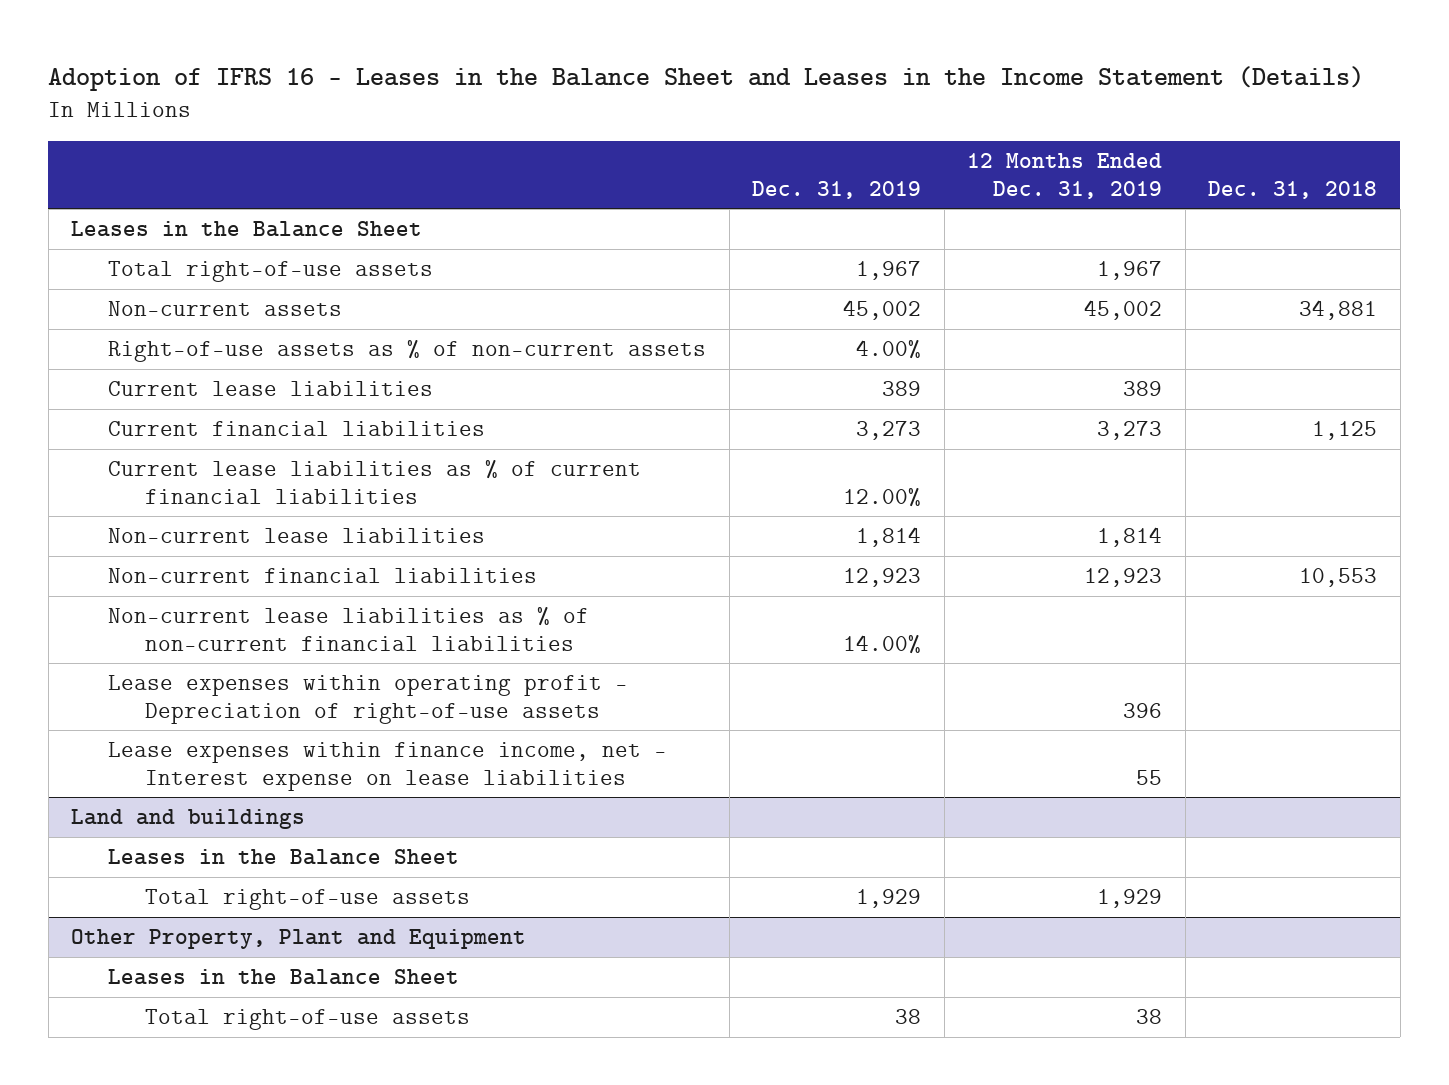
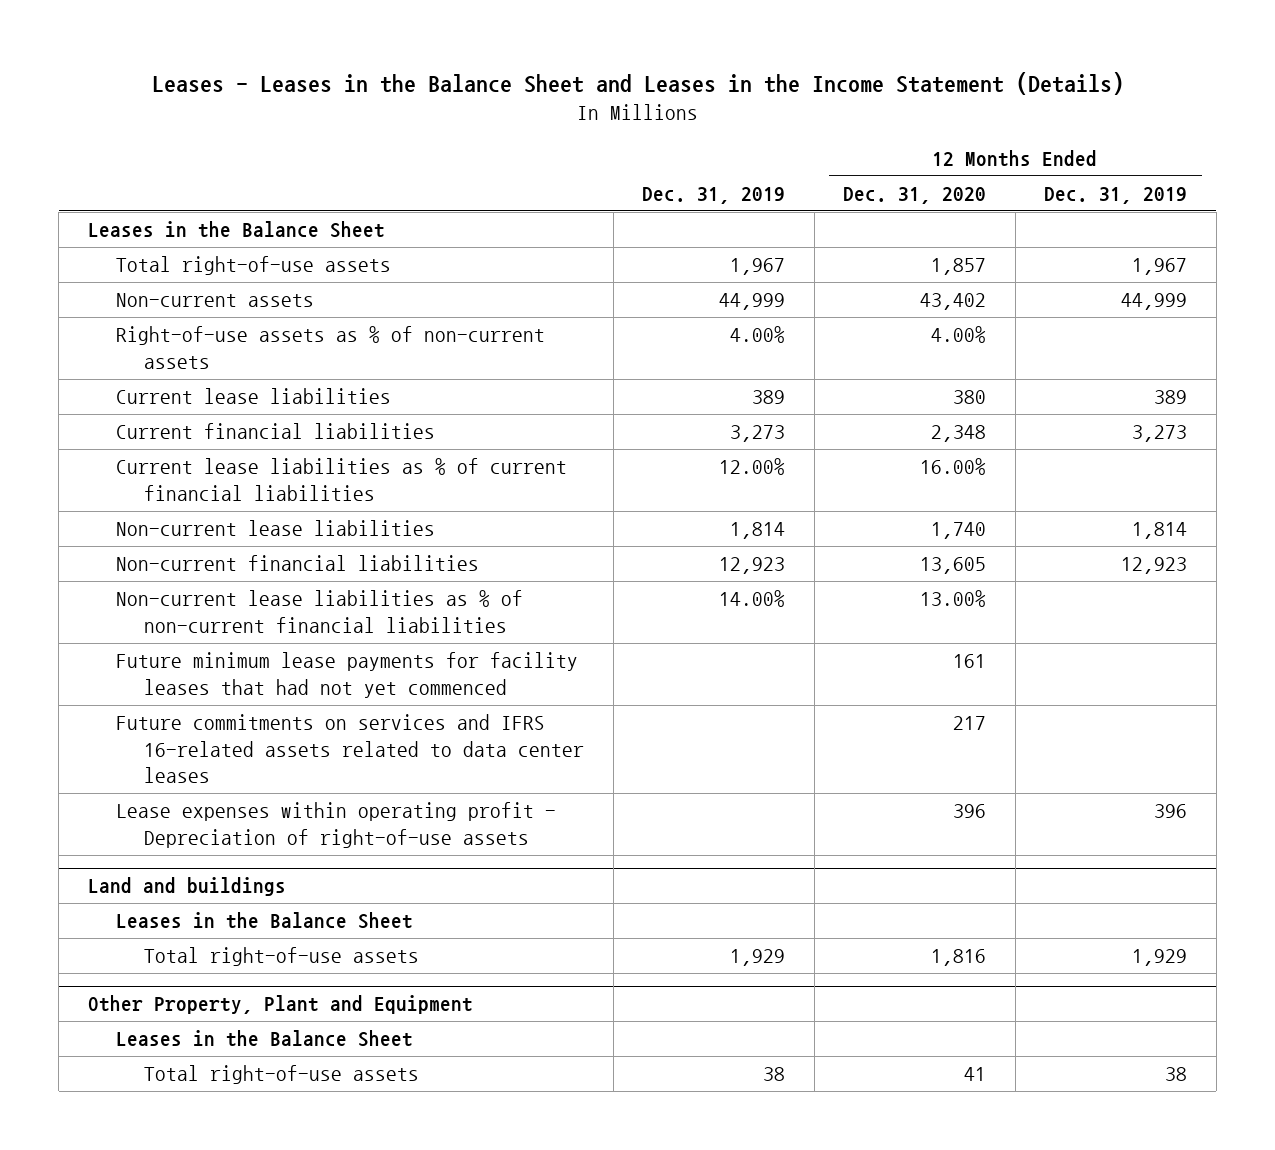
- Adoption of IFRS 16 - Leases in the Balance Sheet and Leases in the Income Statement (Details)
+ Leases - Leases in the Balance Sheet and Leases in the Income Statement (Details)
- | Dec. 31, 2019 | 12 Months Ended Dec. 31, 2019 | Dec. 31, 2018
+ | Dec. 31, 2019 | 12 Months Ended Dec. 31, 2020 | 12 Months Ended Dec. 31, 2019
- Non-current assets | 45,002 | 45,002 | 34,881
+ Non-current assets | 44,999 | 43,402 | 44,999
+ Future minimum lease payments for facility leases that had not yet commenced | | 161 |
+ Future commitments on services and IFRS 16-related assets related to data center leases | | 217 |
- Lease expenses within finance income, net - Interest expense on lease liabilities | | 55 |

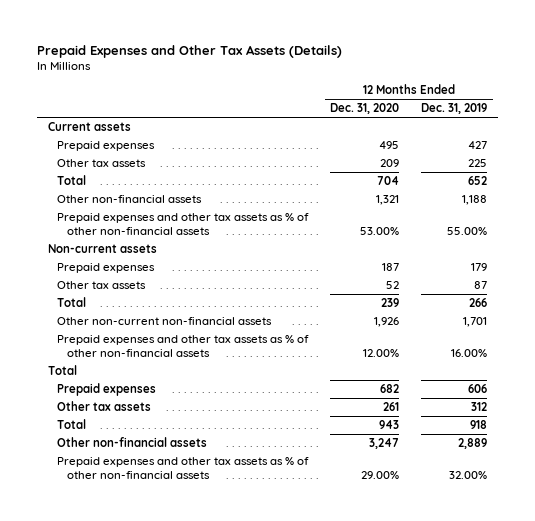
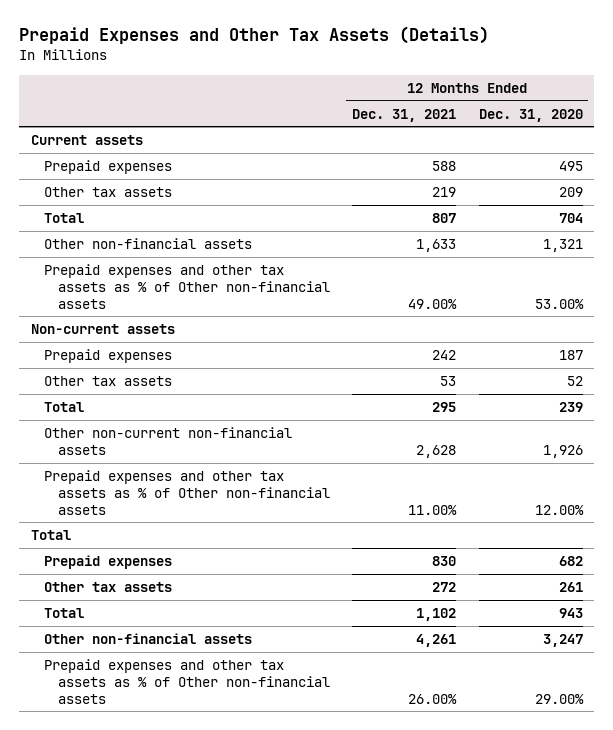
- | 12 Months Ended Dec. 31, 2020 | 12 Months Ended Dec. 31, 2019
+ | 12 Months Ended Dec. 31, 2021 | 12 Months Ended Dec. 31, 2020
- Prepaid expenses and other tax assets as % of other non-financial assets | 53.00% | 55.00%
+ Prepaid expenses and other tax assets as % of Other non-financial assets | 49.00% | 53.00%
- Prepaid expenses and other tax assets as % of other non-financial assets | 12.00% | 16.00%
+ Prepaid expenses and other tax assets as % of Other non-financial assets | 11.00% | 12.00%
- Prepaid expenses and other tax assets as % of other non-financial assets | 29.00% | 32.00%
+ Prepaid expenses and other tax assets as % of Other non-financial assets | 26.00% | 29.00%

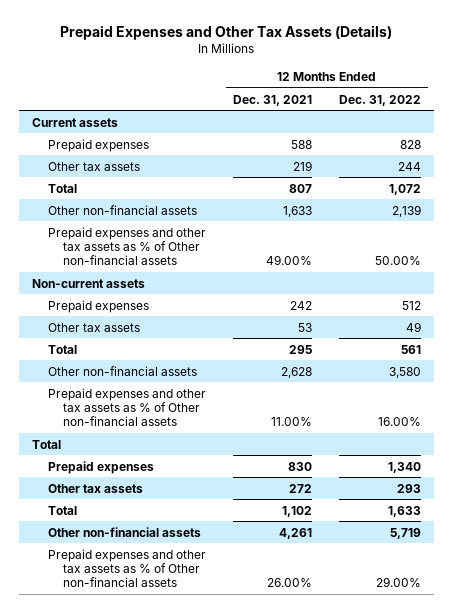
- | 12 Months Ended Dec. 31, 2021 | 12 Months Ended Dec. 31, 2020
+ | 12 Months Ended Dec. 31, 2021 | 12 Months Ended Dec. 31, 2022
- Other non-current non-financial assets | 2,628 | 1,926
+ Other non-financial assets | 2,628 | 3,580

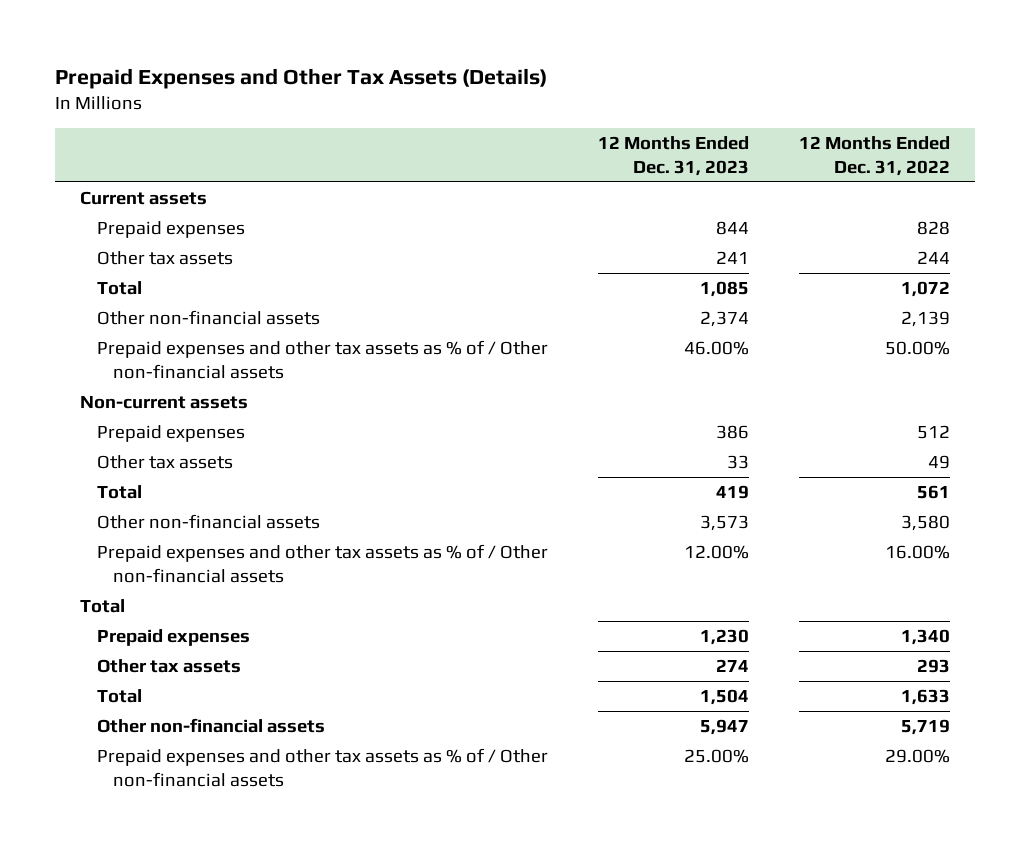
- | 12 Months Ended Dec. 31, 2021 | 12 Months Ended Dec. 31, 2022
+ | 12 Months Ended Dec. 31, 2023 | 12 Months Ended Dec. 31, 2022
- Prepaid expenses and other tax assets as % of Other non-financial assets | 49.00% | 50.00%
+ Prepaid expenses and other tax assets as % of / Other non-financial assets | 46.00% | 50.00%
- Prepaid expenses and other tax assets as % of Other non-financial assets | 11.00% | 16.00%
+ Prepaid expenses and other tax assets as % of / Other non-financial assets | 12.00% | 16.00%
- Prepaid expenses and other tax assets as % of Other non-financial assets | 26.00% | 29.00%
+ Prepaid expenses and other tax assets as % of / Other non-financial assets | 25.00% | 29.00%

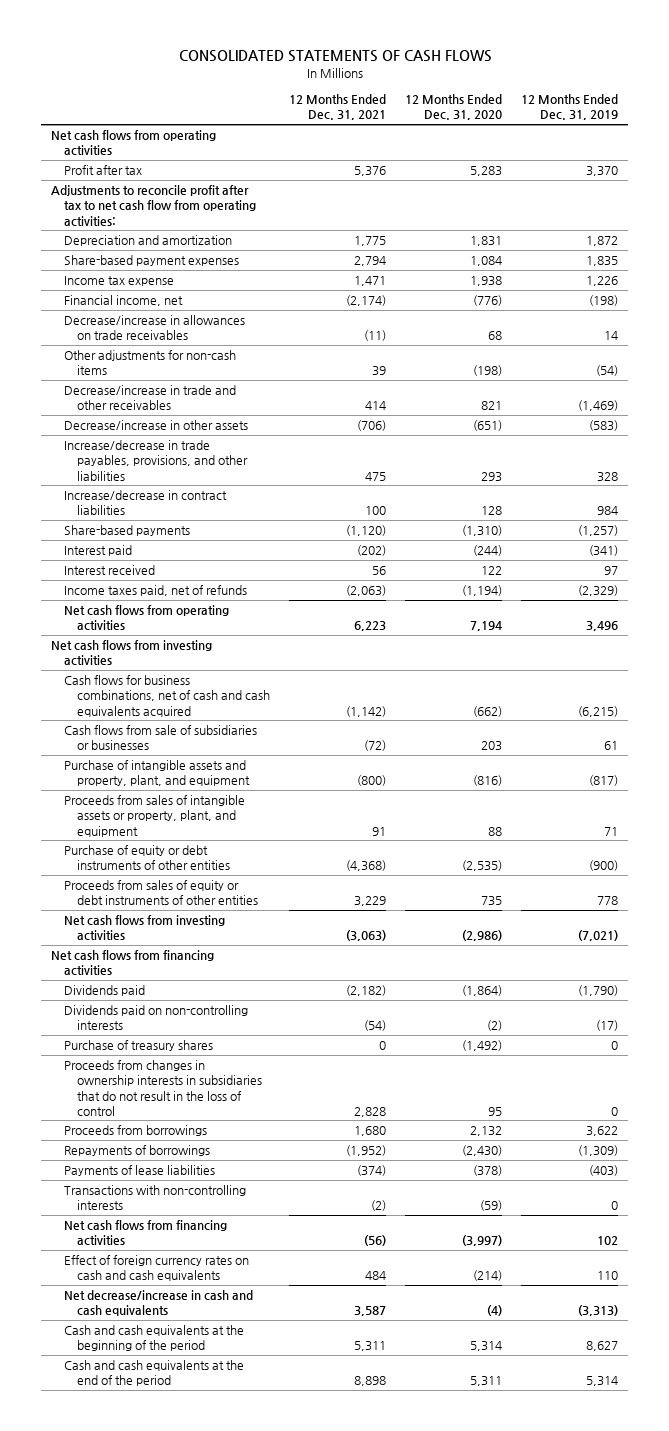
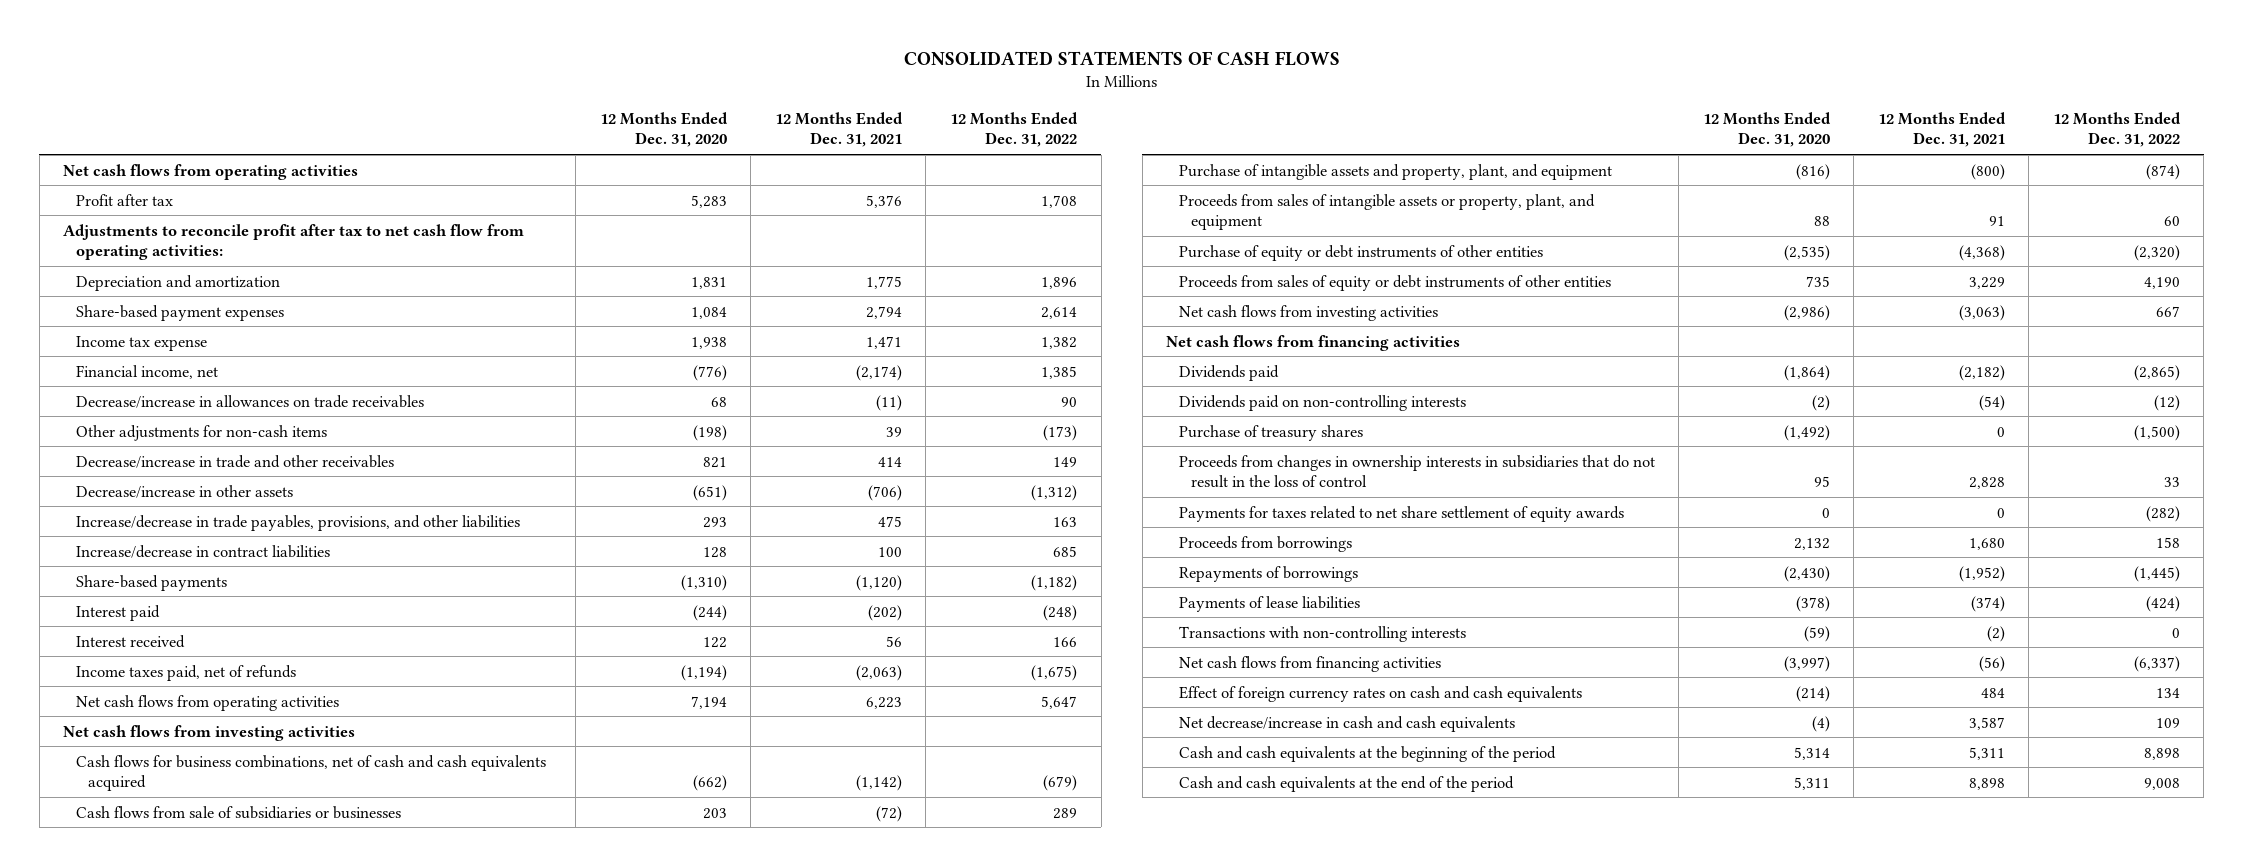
- | 12 Months Ended Dec. 31, 2021 | 12 Months Ended Dec. 31, 2020 | 12 Months Ended Dec. 31, 2019
+ | 12 Months Ended Dec. 31, 2020 | 12 Months Ended Dec. 31, 2021 | 12 Months Ended Dec. 31, 2022
+ Payments for taxes related to net share settlement of equity awards | 0 | 0 | (282)

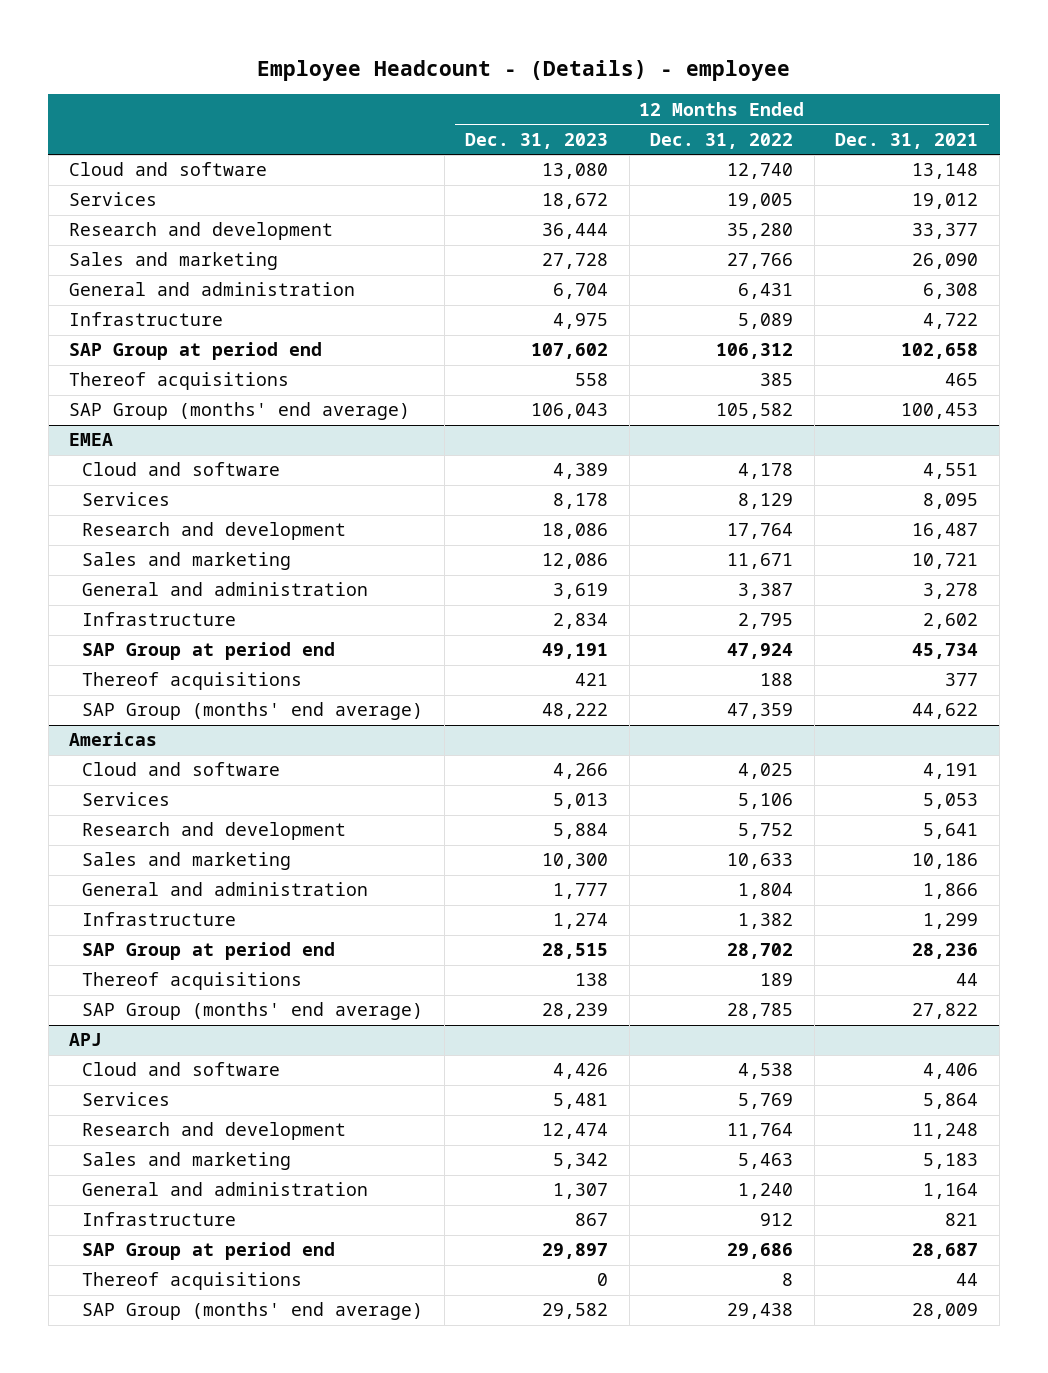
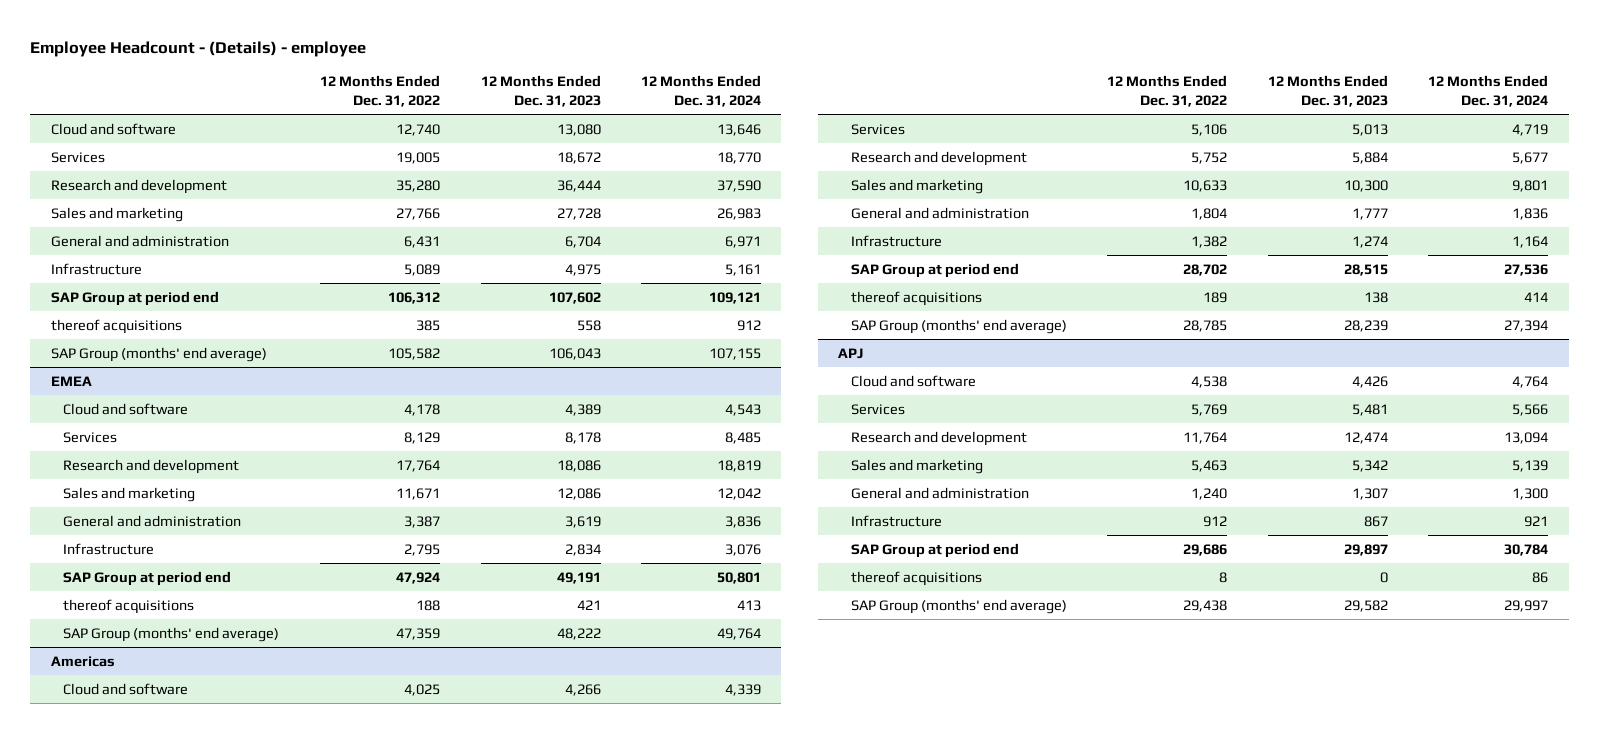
- | 12 Months Ended Dec. 31, 2023 | 12 Months Ended Dec. 31, 2022 | 12 Months Ended Dec. 31, 2021
+ | 12 Months Ended Dec. 31, 2022 | 12 Months Ended Dec. 31, 2023 | 12 Months Ended Dec. 31, 2024
- Thereof acquisitions | 558 | 385 | 465
+ thereof acquisitions | 385 | 558 | 912
@ EMEA
- Thereof acquisitions | 421 | 188 | 377
+ thereof acquisitions | 188 | 421 | 413
@ Americas
- Thereof acquisitions | 138 | 189 | 44
+ thereof acquisitions | 189 | 138 | 414
@ APJ
- Thereof acquisitions | 0 | 8 | 44
+ thereof acquisitions | 8 | 0 | 86

